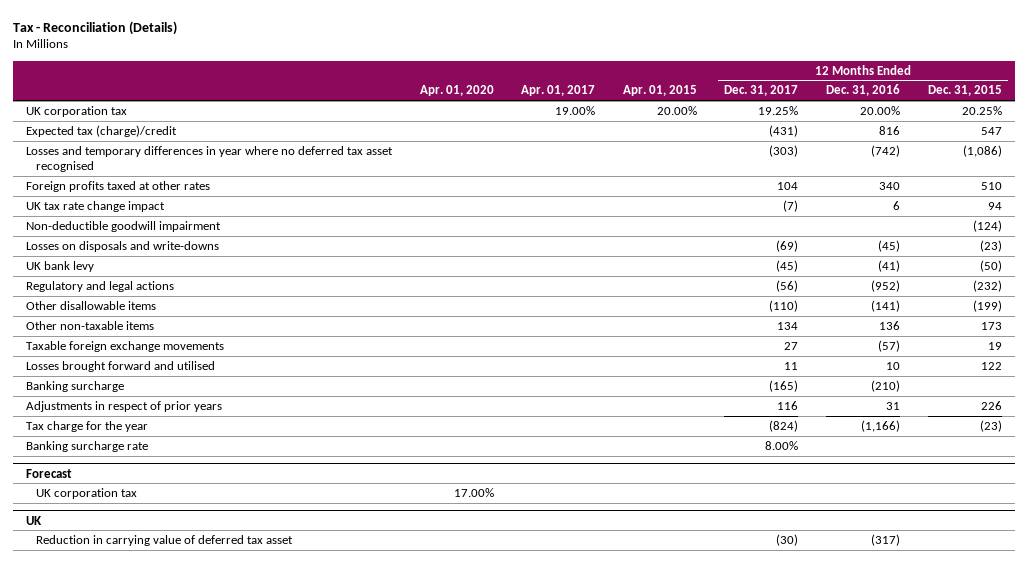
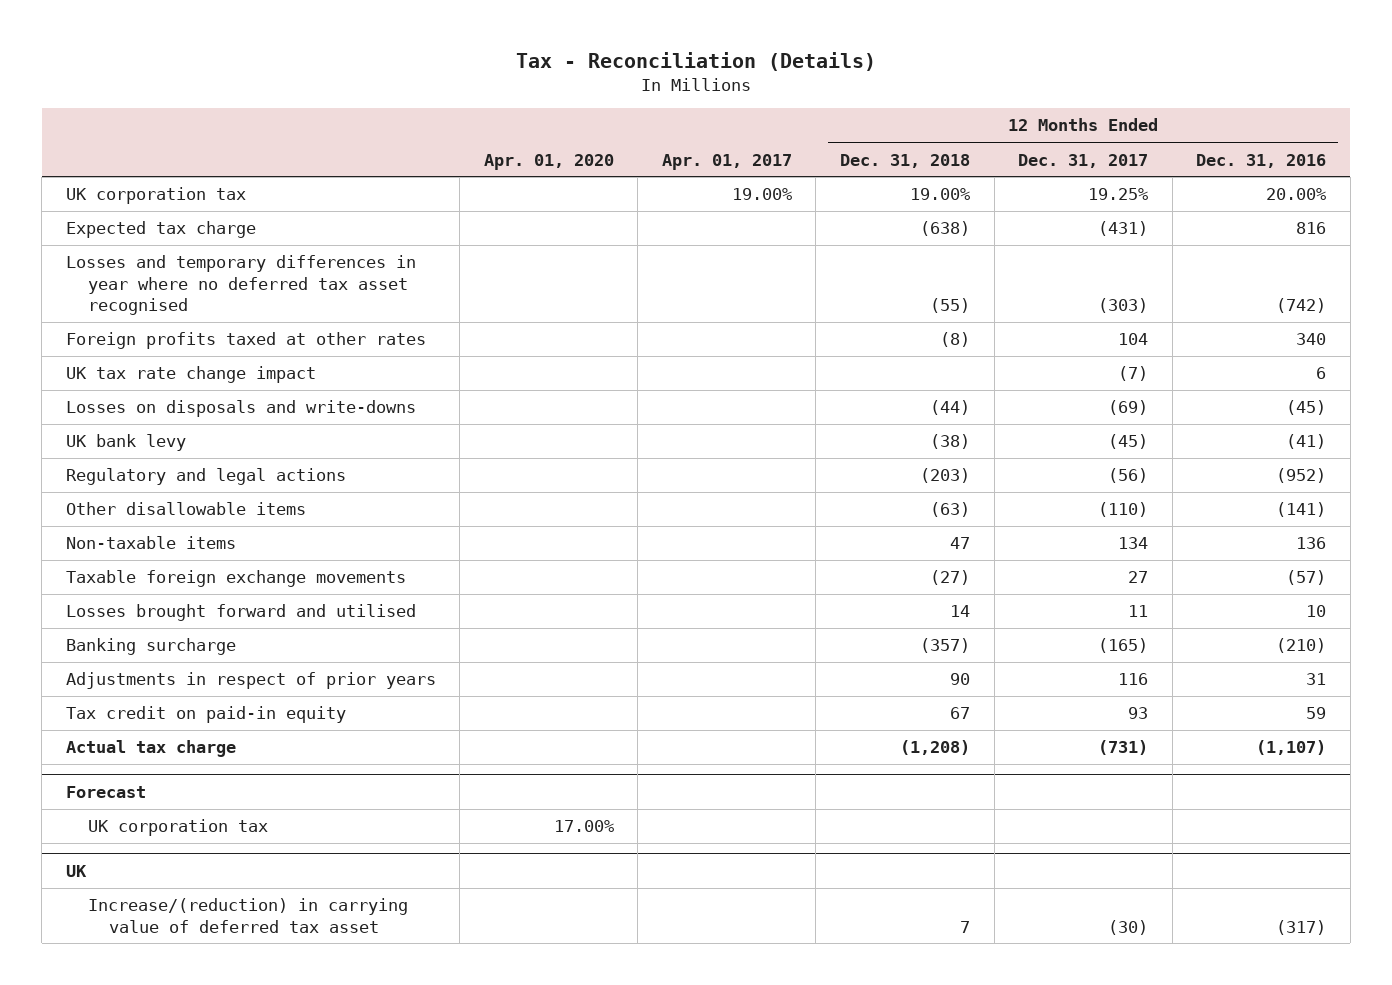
- | Apr. 01, 2020 | Apr. 01, 2017 | Apr. 01, 2015 | 12 Months Ended Dec. 31, 2017 | 12 Months Ended Dec. 31, 2016 | 12 Months Ended Dec. 31, 2015
+ | Apr. 01, 2020 | Apr. 01, 2017 | 12 Months Ended Dec. 31, 2018 | 12 Months Ended Dec. 31, 2017 | 12 Months Ended Dec. 31, 2016
- Expected tax (charge)/credit | | | | (431) | 816 | 547
+ Expected tax charge | | | (638) | (431) | 816
- Non-deductible goodwill impairment | | | | | | (124)
- Other non-taxable items | | | | 134 | 136 | 173
+ Non-taxable items | | | 47 | 134 | 136
- Tax charge for the year | | | | (824) | (1,166) | (23)
- Banking surcharge rate | | | | 8.00% | |
+ Tax credit on paid-in equity | | | 67 | 93 | 59
+ Actual tax charge | | | (1,208) | (731) | (1,107)
@ UK
- Reduction in carrying value of deferred tax asset | | | | (30) | (317) |
+ Increase/(reduction) in carrying value of deferred tax asset | | | 7 | (30) | (317)

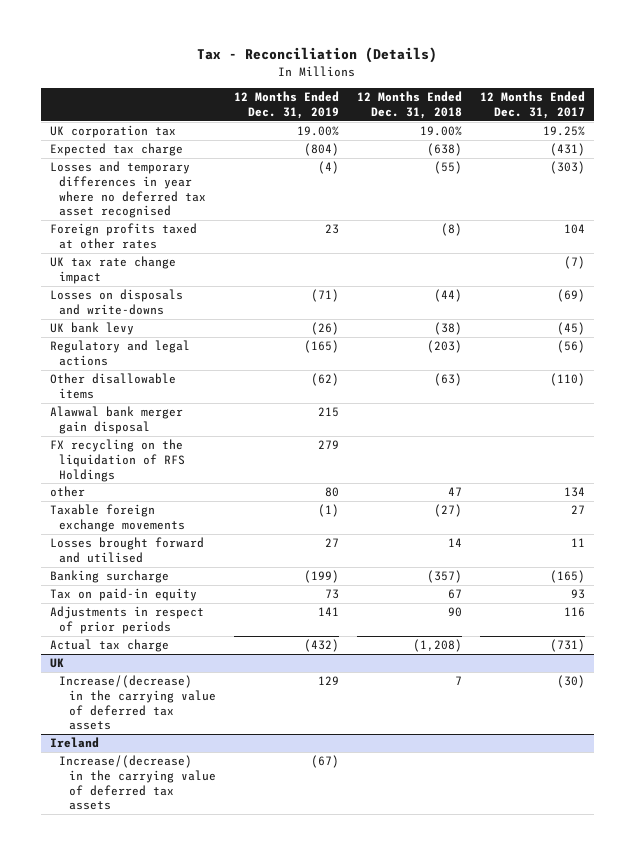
- | Apr. 01, 2020 | Apr. 01, 2017 | 12 Months Ended Dec. 31, 2018 | 12 Months Ended Dec. 31, 2017 | 12 Months Ended Dec. 31, 2016
+ | 12 Months Ended Dec. 31, 2019 | 12 Months Ended Dec. 31, 2018 | 12 Months Ended Dec. 31, 2017
- Non-taxable items | | | 47 | 134 | 136
+ Alawwal bank merger gain disposal | 215 | |
+ FX recycling on the liquidation of RFS Holdings | 279 | |
+ other | 80 | 47 | 134
- Adjustments in respect of prior years | | | 90 | 116 | 31
- Tax credit on paid-in equity | | | 67 | 93 | 59
+ Tax on paid-in equity | 73 | 67 | 93
+ Adjustments in respect of prior periods | 141 | 90 | 116
- Forecast
- UK corporation tax | 17.00% | | | |
@ UK
- Increase/(reduction) in carrying value of deferred tax asset | | | 7 | (30) | (317)
+ Increase/(decrease) in the carrying value of deferred tax assets | 129 | 7 | (30)
+ Ireland
+ Increase/(decrease) in the carrying value of deferred tax assets | (67) | |

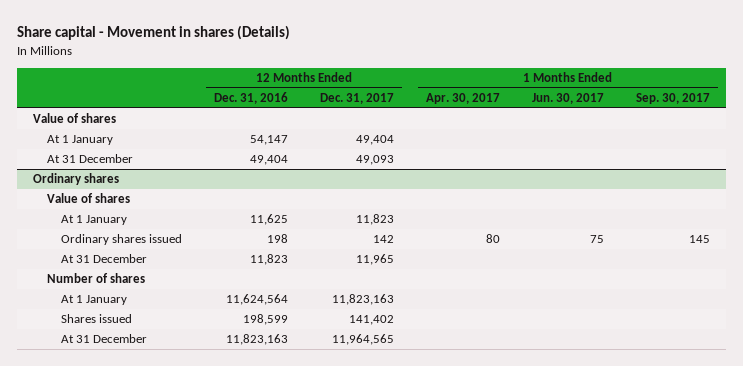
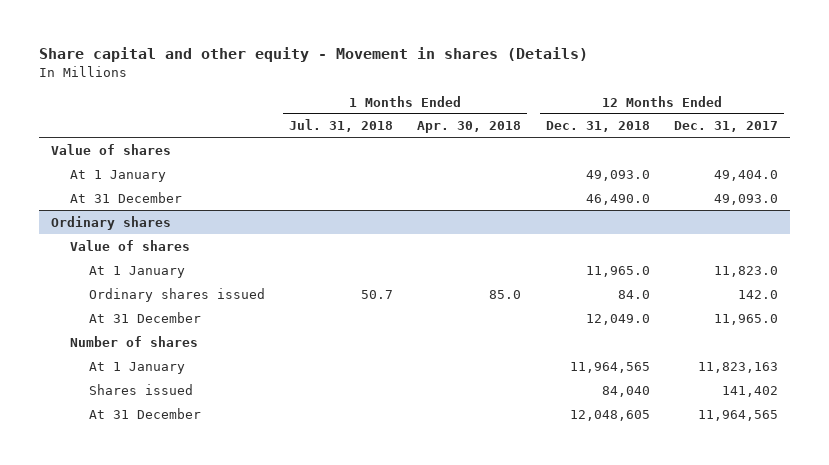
- Share capital - Movement in shares (Details)
+ Share capital and other equity - Movement in shares (Details)
- | 12 Months Ended Dec. 31, 2016 | 12 Months Ended Dec. 31, 2017 | 1 Months Ended Apr. 30, 2017 | 1 Months Ended Jun. 30, 2017 | 1 Months Ended Sep. 30, 2017
+ | 1 Months Ended Jul. 31, 2018 | 1 Months Ended Apr. 30, 2018 | 12 Months Ended Dec. 31, 2018 | 12 Months Ended Dec. 31, 2017
- At 1 January | 54,147 | 49,404 | | |
- At 31 December | 49,404 | 49,093 | | |
+ At 1 January | | | 49,093.0 | 49,404.0
+ At 31 December | | | 46,490.0 | 49,093.0
@ Ordinary shares
- At 1 January | 11,625 | 11,823 | | |
- Ordinary shares issued | 198 | 142 | 80 | 75 | 145
- At 31 December | 11,823 | 11,965 | | |
+ At 1 January | | | 11,965.0 | 11,823.0
+ Ordinary shares issued | 50.7 | 85.0 | 84.0 | 142.0
+ At 31 December | | | 12,049.0 | 11,965.0

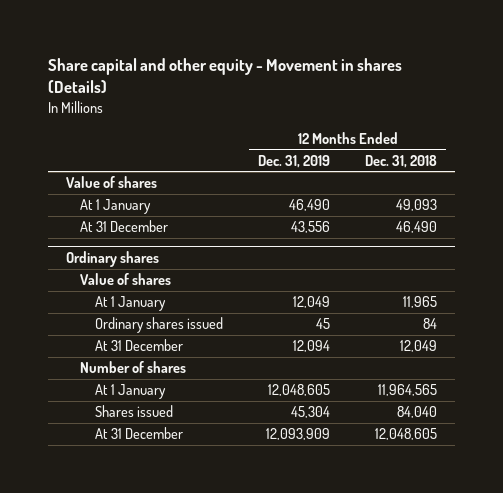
- | 1 Months Ended Jul. 31, 2018 | 1 Months Ended Apr. 30, 2018 | 12 Months Ended Dec. 31, 2018 | 12 Months Ended Dec. 31, 2017
+ | 12 Months Ended Dec. 31, 2019 | 12 Months Ended Dec. 31, 2018
- At 1 January | | | 49,093.0 | 49,404.0
- At 31 December | | | 46,490.0 | 49,093.0
+ At 1 January | 46,490 | 49,093
+ At 31 December | 43,556 | 46,490
@ Ordinary shares
- At 1 January | | | 11,965.0 | 11,823.0
- Ordinary shares issued | 50.7 | 85.0 | 84.0 | 142.0
- At 31 December | | | 12,049.0 | 11,965.0
+ At 1 January | 12,049 | 11,965
+ Ordinary shares issued | 45 | 84
+ At 31 December | 12,094 | 12,049

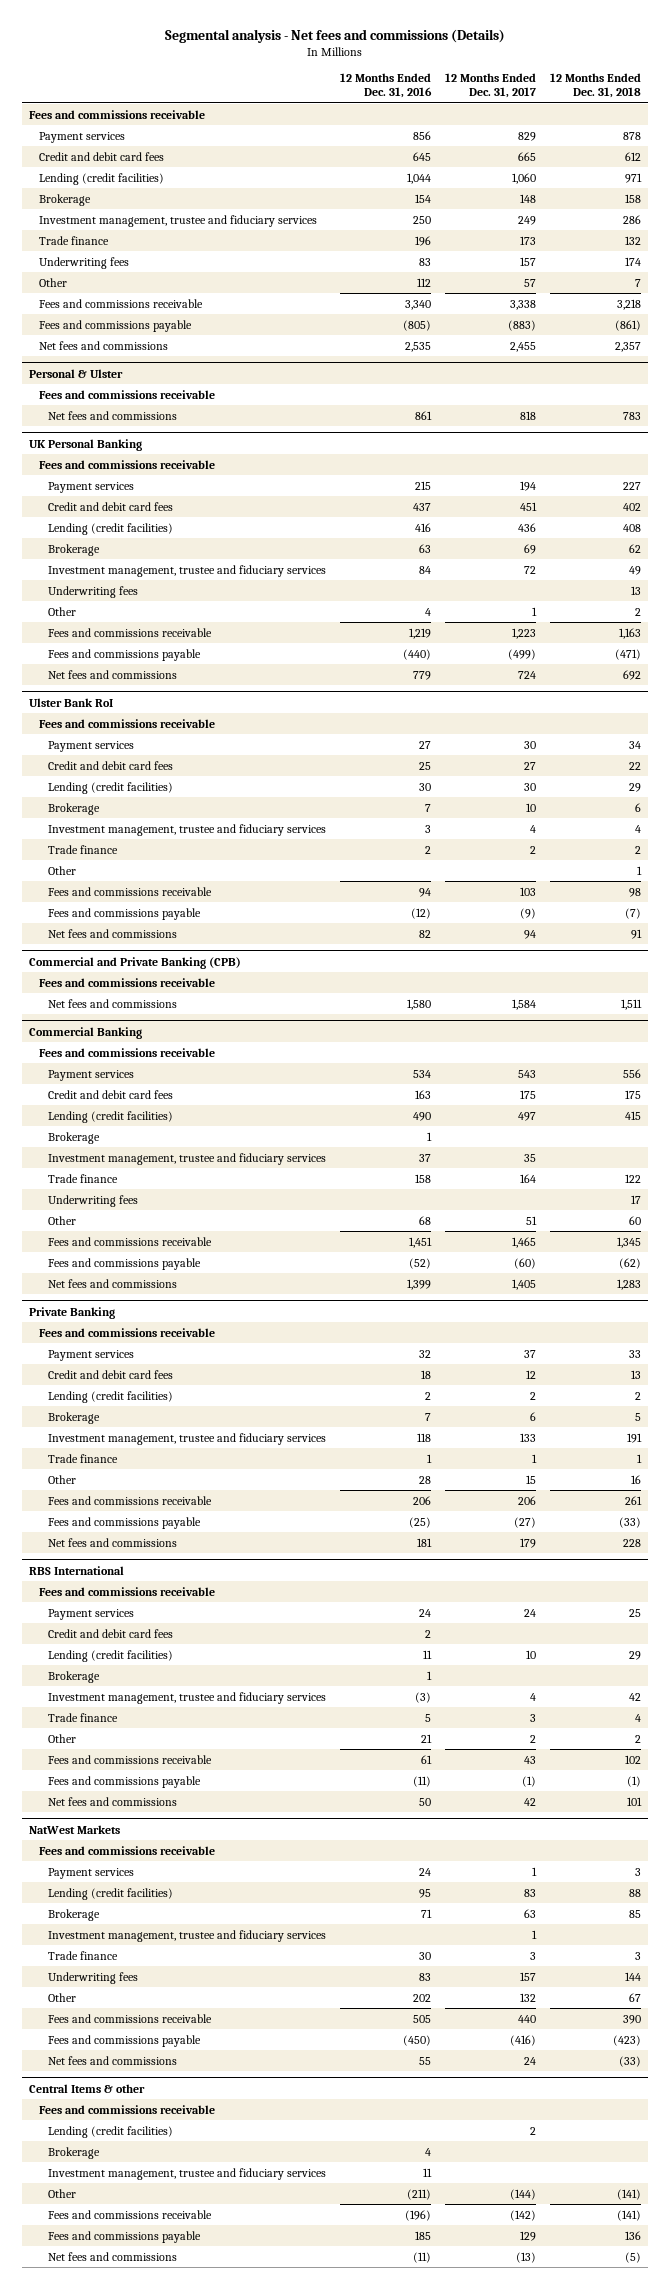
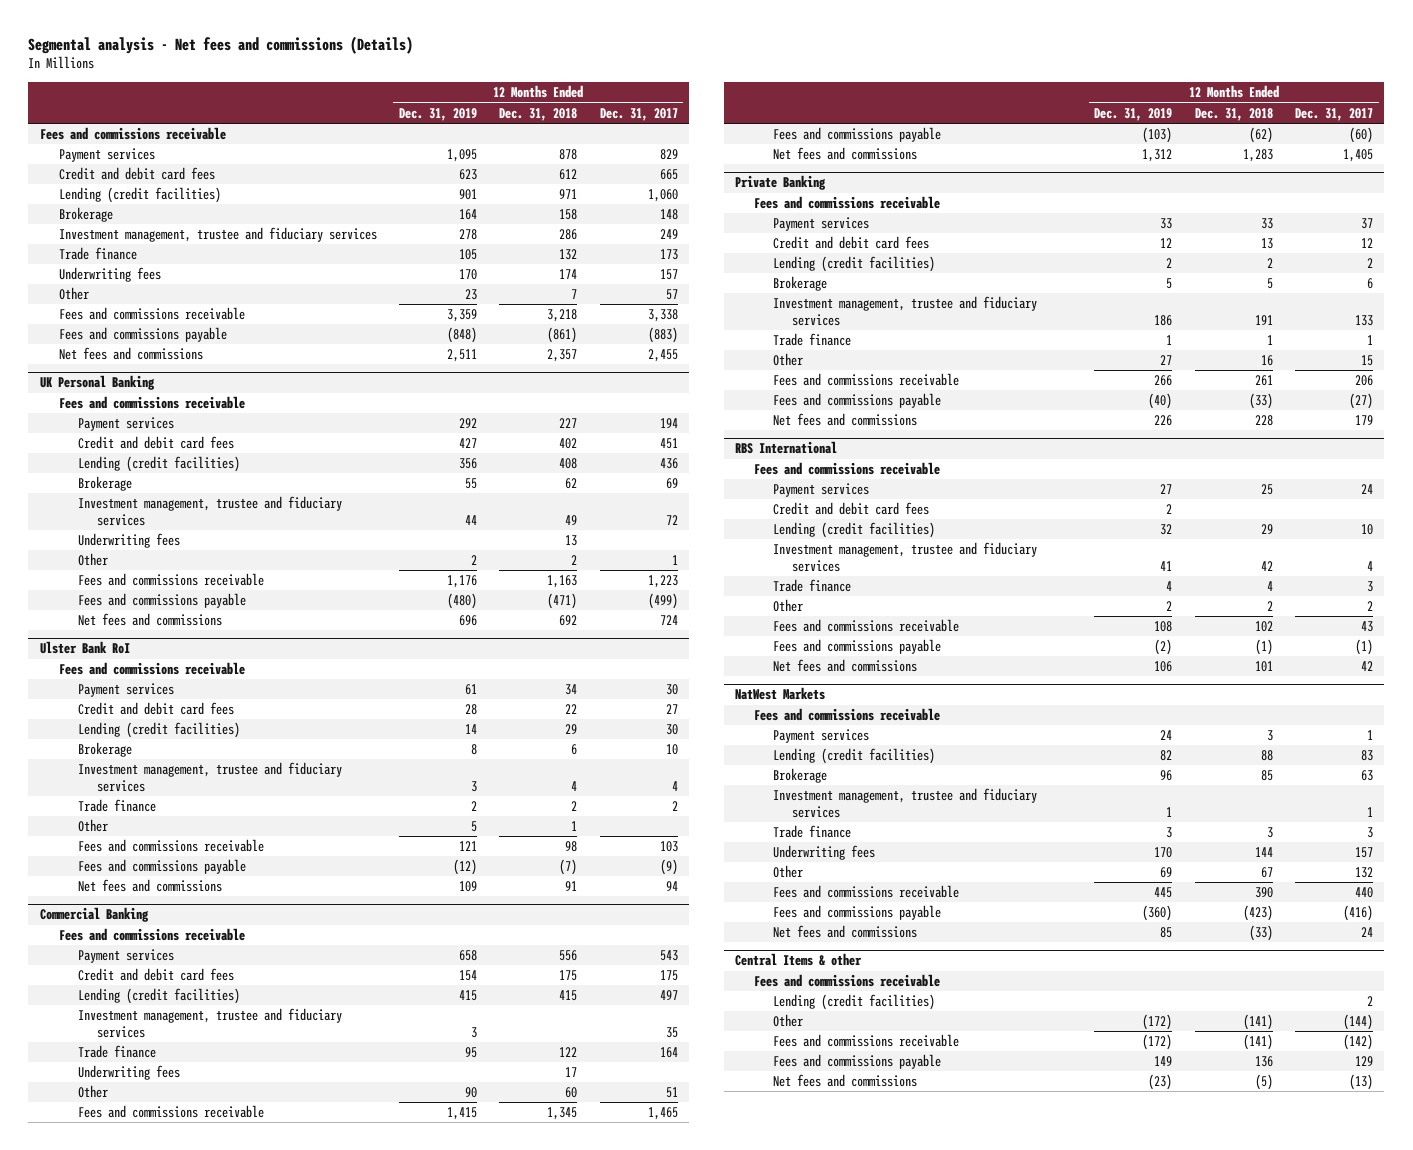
- | 12 Months Ended Dec. 31, 2016 | 12 Months Ended Dec. 31, 2017 | 12 Months Ended Dec. 31, 2018
+ | 12 Months Ended Dec. 31, 2019 | 12 Months Ended Dec. 31, 2018 | 12 Months Ended Dec. 31, 2017
- Personal & Ulster
- Fees and commissions receivable
- Net fees and commissions | 861 | 818 | 783
- Commercial and Private Banking (CPB)
- Fees and commissions receivable
- Net fees and commissions | 1,580 | 1,584 | 1,511
@ Commercial Banking
- Brokerage | 1 | |
@ RBS International
- Brokerage | 1 | |
@ Central Items & other
- Brokerage | 4 | |
- Investment management, trustee and fiduciary services | 11 | |

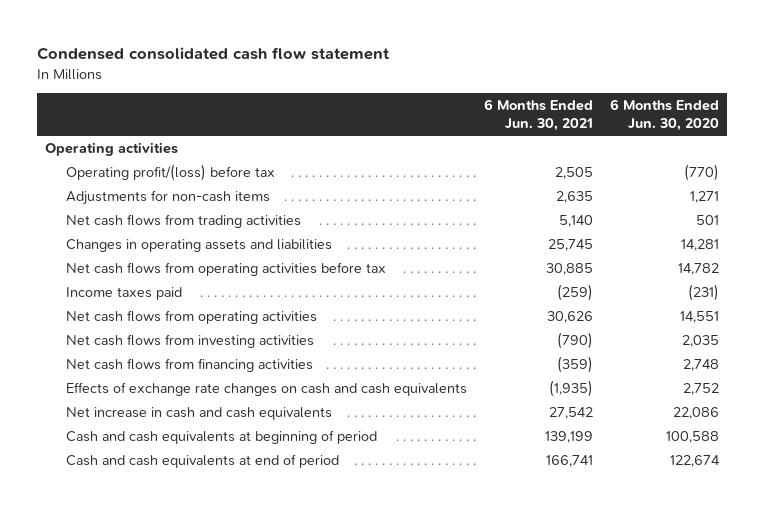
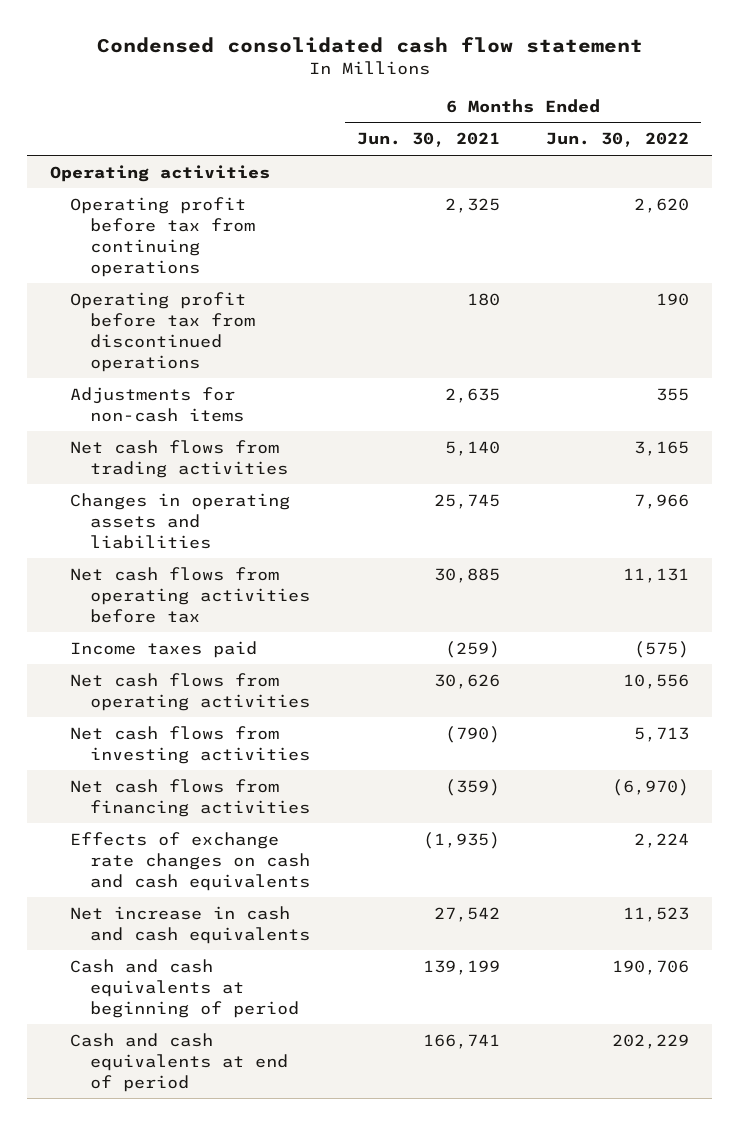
- | 6 Months Ended Jun. 30, 2021 | 6 Months Ended Jun. 30, 2020
+ | 6 Months Ended Jun. 30, 2021 | 6 Months Ended Jun. 30, 2022
- Operating profit/(loss) before tax | 2,505 | (770)
+ Operating profit before tax from continuing operations | 2,325 | 2,620
+ Operating profit before tax from discontinued operations | 180 | 190

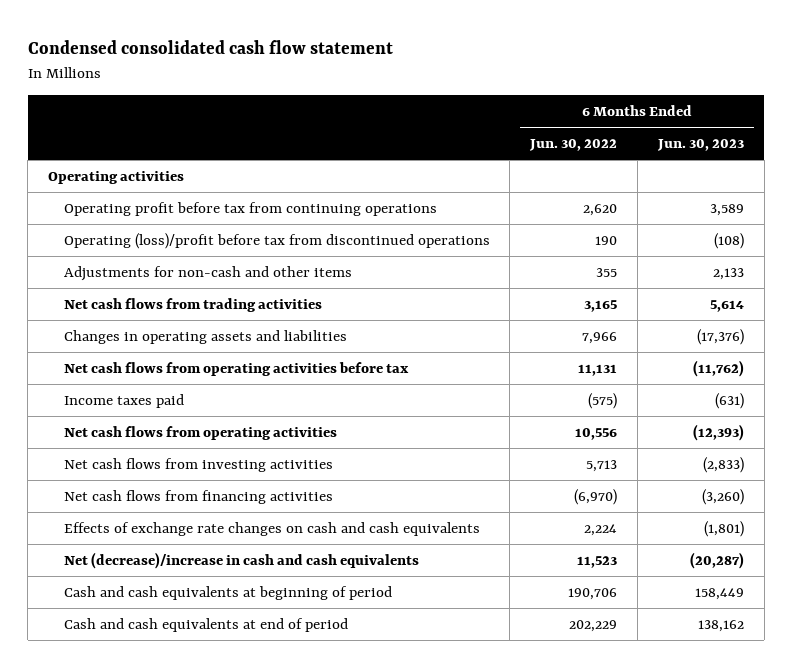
- | 6 Months Ended Jun. 30, 2021 | 6 Months Ended Jun. 30, 2022
+ | 6 Months Ended Jun. 30, 2022 | 6 Months Ended Jun. 30, 2023
- Operating profit before tax from discontinued operations | 180 | 190
- Adjustments for non-cash items | 2,635 | 355
+ Operating (loss)/profit before tax from discontinued operations | 190 | (108)
+ Adjustments for non-cash and other items | 355 | 2,133
- Net increase in cash and cash equivalents | 27,542 | 11,523
+ Net (decrease)/increase in cash and cash equivalents | 11,523 | (20,287)

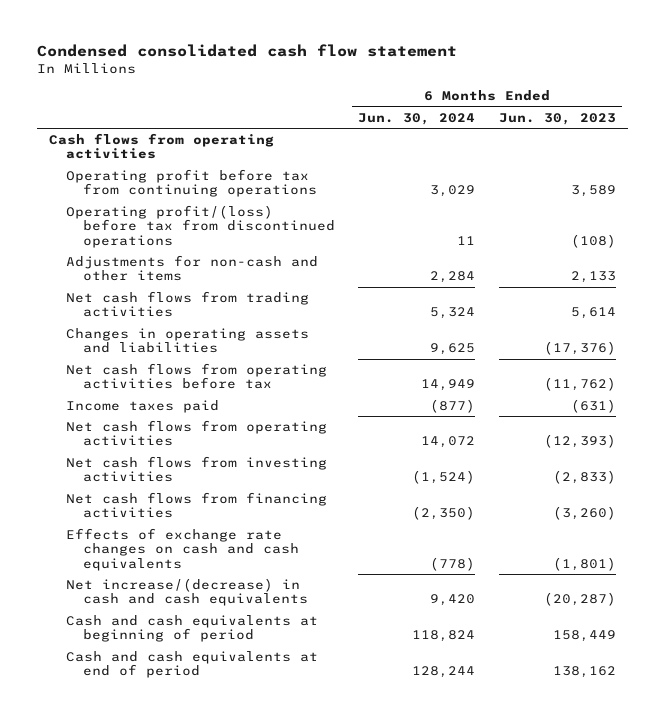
- | 6 Months Ended Jun. 30, 2022 | 6 Months Ended Jun. 30, 2023
+ | 6 Months Ended Jun. 30, 2024 | 6 Months Ended Jun. 30, 2023
- Operating activities
+ Cash flows from operating activities
- Operating (loss)/profit before tax from discontinued operations | 190 | (108)
+ Operating profit/(loss) before tax from discontinued operations | 11 | (108)
- Net (decrease)/increase in cash and cash equivalents | 11,523 | (20,287)
+ Net increase/(decrease) in cash and cash equivalents | 9,420 | (20,287)

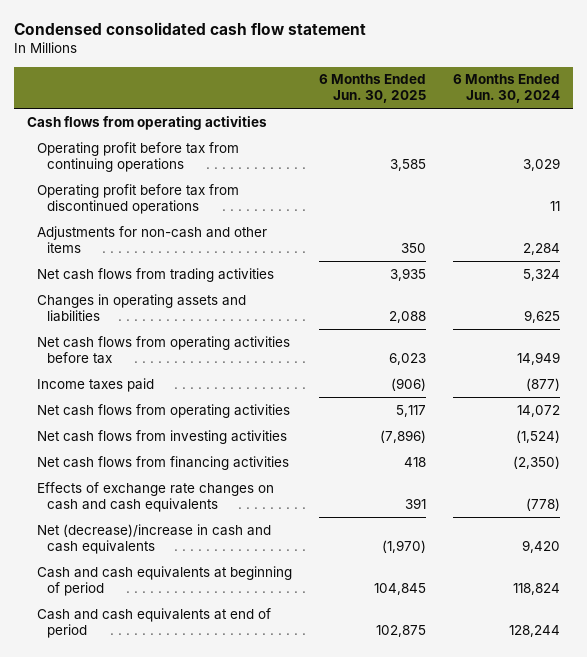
- | 6 Months Ended Jun. 30, 2024 | 6 Months Ended Jun. 30, 2023
+ | 6 Months Ended Jun. 30, 2025 | 6 Months Ended Jun. 30, 2024
- Operating profit/(loss) before tax from discontinued operations | 11 | (108)
+ Operating profit before tax from discontinued operations | | 11
- Net increase/(decrease) in cash and cash equivalents | 9,420 | (20,287)
+ Net (decrease)/increase in cash and cash equivalents | (1,970) | 9,420

